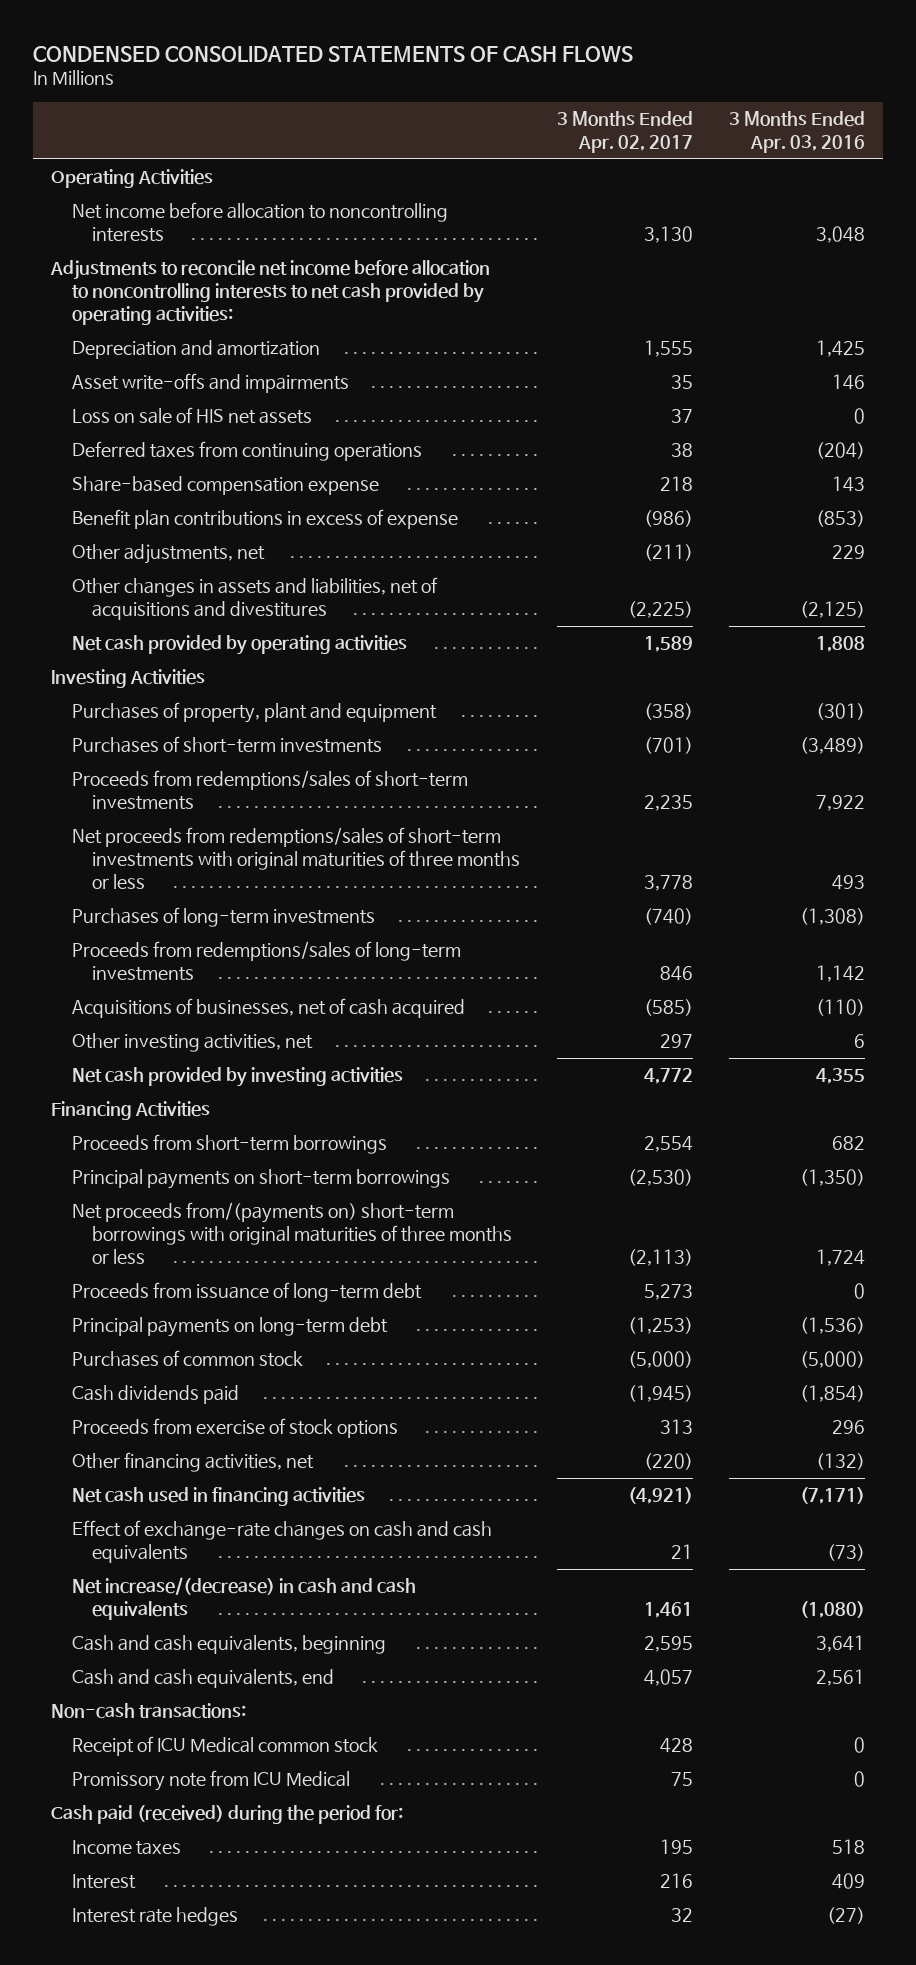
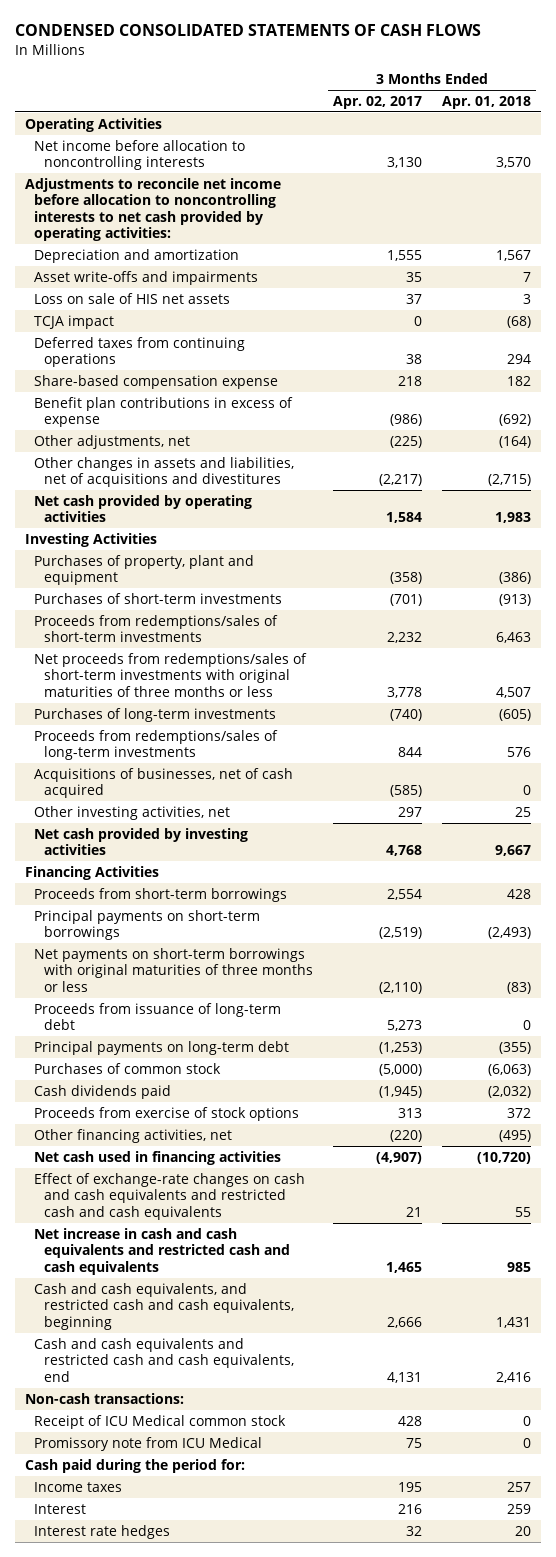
- | 3 Months Ended Apr. 02, 2017 | 3 Months Ended Apr. 03, 2016
+ | 3 Months Ended Apr. 02, 2017 | 3 Months Ended Apr. 01, 2018
+ TCJA impact | 0 | (68)
- Other adjustments, net | (211) | 229
- Other changes in assets and liabilities, net of acquisitions and divestitures | (2,225) | (2,125)
- Net cash provided by operating activities | 1,589 | 1,808
+ Other adjustments, net | (225) | (164)
+ Other changes in assets and liabilities, net of acquisitions and divestitures | (2,217) | (2,715)
+ Net cash provided by operating activities | 1,584 | 1,983
- Proceeds from redemptions/sales of short-term investments | 2,235 | 7,922
+ Proceeds from redemptions/sales of short-term investments | 2,232 | 6,463
- Proceeds from redemptions/sales of long-term investments | 846 | 1,142
+ Proceeds from redemptions/sales of long-term investments | 844 | 576
- Net cash provided by investing activities | 4,772 | 4,355
+ Net cash provided by investing activities | 4,768 | 9,667
- Principal payments on short-term borrowings | (2,530) | (1,350)
- Net proceeds from/(payments on) short-term borrowings with original maturities of three months or less | (2,113) | 1,724
+ Principal payments on short-term borrowings | (2,519) | (2,493)
+ Net payments on short-term borrowings with original maturities of three months or less | (2,110) | (83)
- Net cash used in financing activities | (4,921) | (7,171)
- Effect of exchange-rate changes on cash and cash equivalents | 21 | (73)
- Net increase/(decrease) in cash and cash equivalents | 1,461 | (1,080)
- Cash and cash equivalents, beginning | 2,595 | 3,641
- Cash and cash equivalents, end | 4,057 | 2,561
+ Net cash used in financing activities | (4,907) | (10,720)
+ Effect of exchange-rate changes on cash and cash equivalents and restricted cash and cash equivalents | 21 | 55
+ Net increase in cash and cash equivalents and restricted cash and cash equivalents | 1,465 | 985
+ Cash and cash equivalents, and restricted cash and cash equivalents, beginning | 2,666 | 1,431
+ Cash and cash equivalents and restricted cash and cash equivalents, end | 4,131 | 2,416
- Cash paid (received) during the period for:
+ Cash paid during the period for:

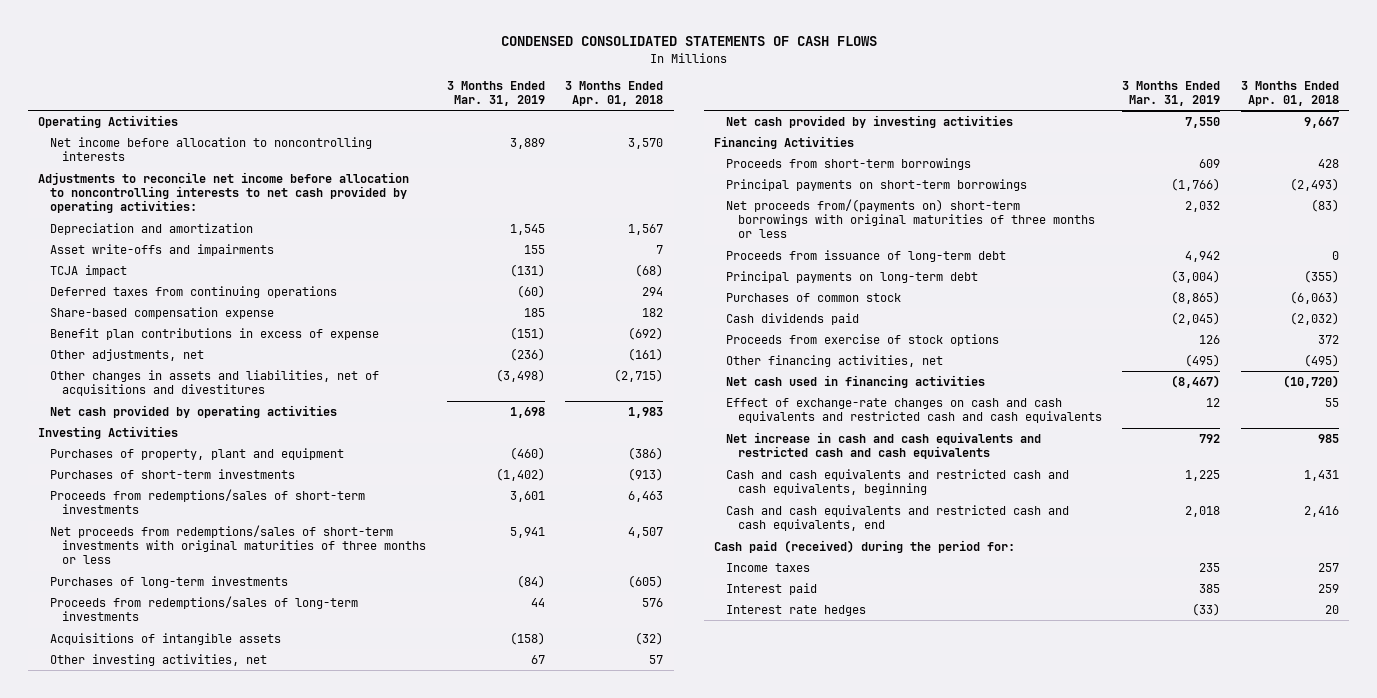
- | 3 Months Ended Apr. 02, 2017 | 3 Months Ended Apr. 01, 2018
+ | 3 Months Ended Mar. 31, 2019 | 3 Months Ended Apr. 01, 2018
- Loss on sale of HIS net assets | 37 | 3
- Other adjustments, net | (225) | (164)
+ Other adjustments, net | (236) | (161)
- Acquisitions of businesses, net of cash acquired | (585) | 0
- Other investing activities, net | 297 | 25
+ Acquisitions of intangible assets | (158) | (32)
+ Other investing activities, net | 67 | 57
- Net payments on short-term borrowings with original maturities of three months or less | (2,110) | (83)
+ Net proceeds from/(payments on) short-term borrowings with original maturities of three months or less | 2,032 | (83)
- Cash and cash equivalents, and restricted cash and cash equivalents, beginning | 2,666 | 1,431
+ Cash and cash equivalents and restricted cash and cash equivalents, beginning | 1,225 | 1,431
- Non-cash transactions:
- Receipt of ICU Medical common stock | 428 | 0
- Promissory note from ICU Medical | 75 | 0
- Cash paid during the period for:
+ Cash paid (received) during the period for:
- Interest | 216 | 259
+ Interest paid | 385 | 259

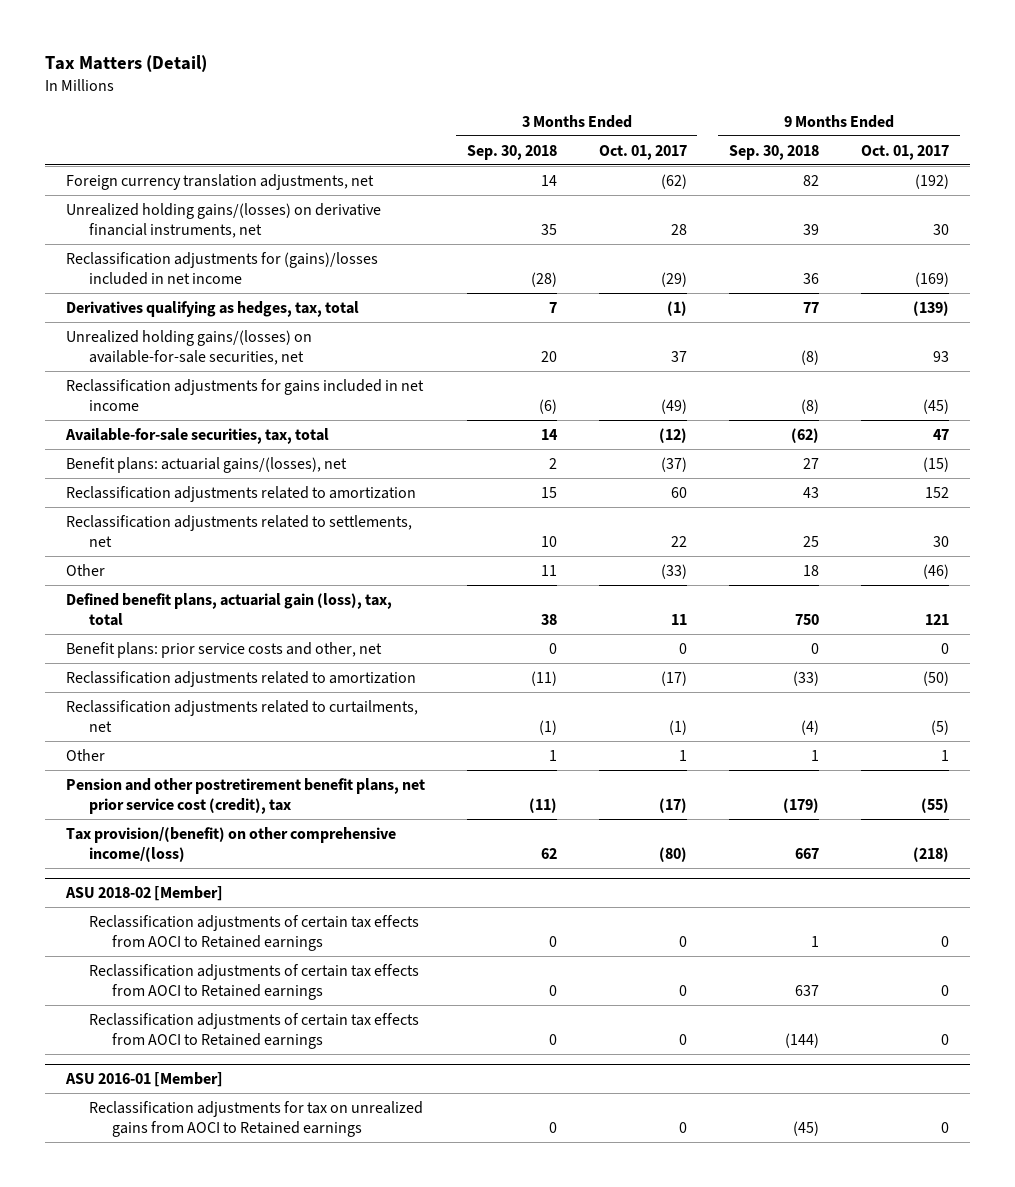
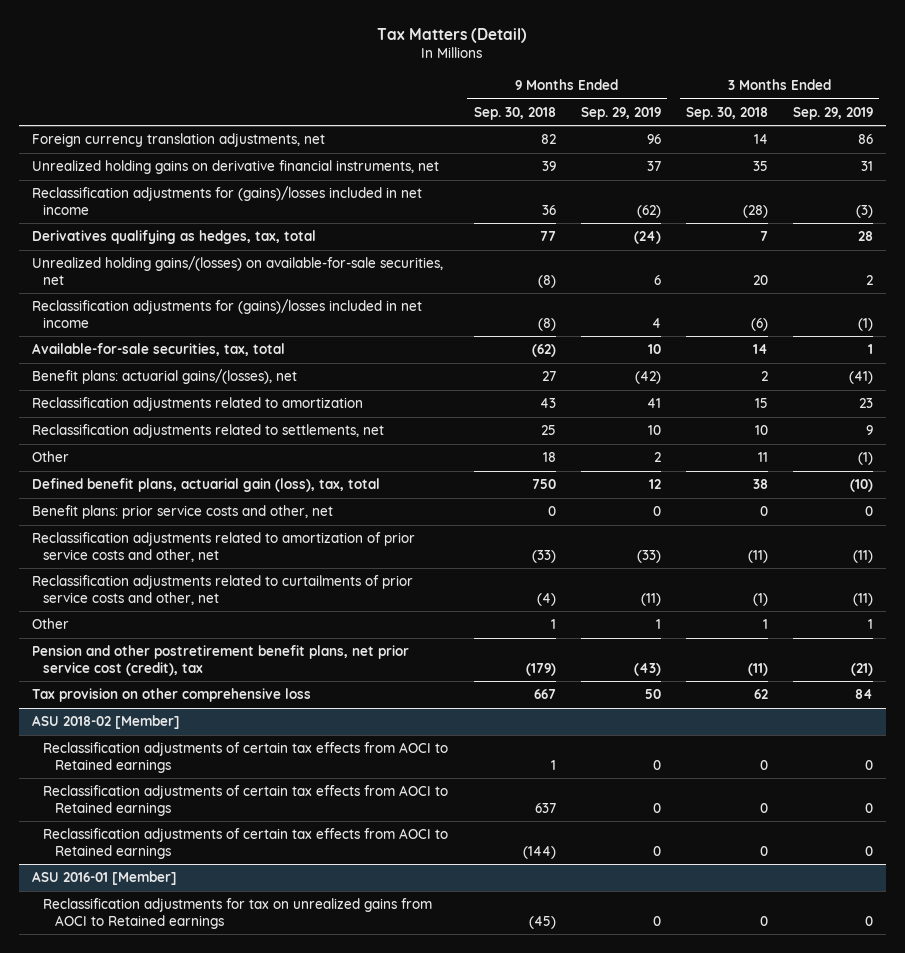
- | 3 Months Ended Sep. 30, 2018 | 3 Months Ended Oct. 01, 2017 | 9 Months Ended Sep. 30, 2018 | 9 Months Ended Oct. 01, 2017
+ | 9 Months Ended Sep. 30, 2018 | 9 Months Ended Sep. 29, 2019 | 3 Months Ended Sep. 30, 2018 | 3 Months Ended Sep. 29, 2019
- Unrealized holding gains/(losses) on derivative financial instruments, net | 35 | 28 | 39 | 30
+ Unrealized holding gains on derivative financial instruments, net | 39 | 37 | 35 | 31
- Reclassification adjustments for gains included in net income | (6) | (49) | (8) | (45)
+ Reclassification adjustments for (gains)/losses included in net income | (8) | 4 | (6) | (1)
- Reclassification adjustments related to amortization | (11) | (17) | (33) | (50)
- Reclassification adjustments related to curtailments, net | (1) | (1) | (4) | (5)
+ Reclassification adjustments related to amortization of prior service costs and other, net | (33) | (33) | (11) | (11)
+ Reclassification adjustments related to curtailments of prior service costs and other, net | (4) | (11) | (1) | (11)
- Tax provision/(benefit) on other comprehensive income/(loss) | 62 | (80) | 667 | (218)
+ Tax provision on other comprehensive loss | 667 | 50 | 62 | 84

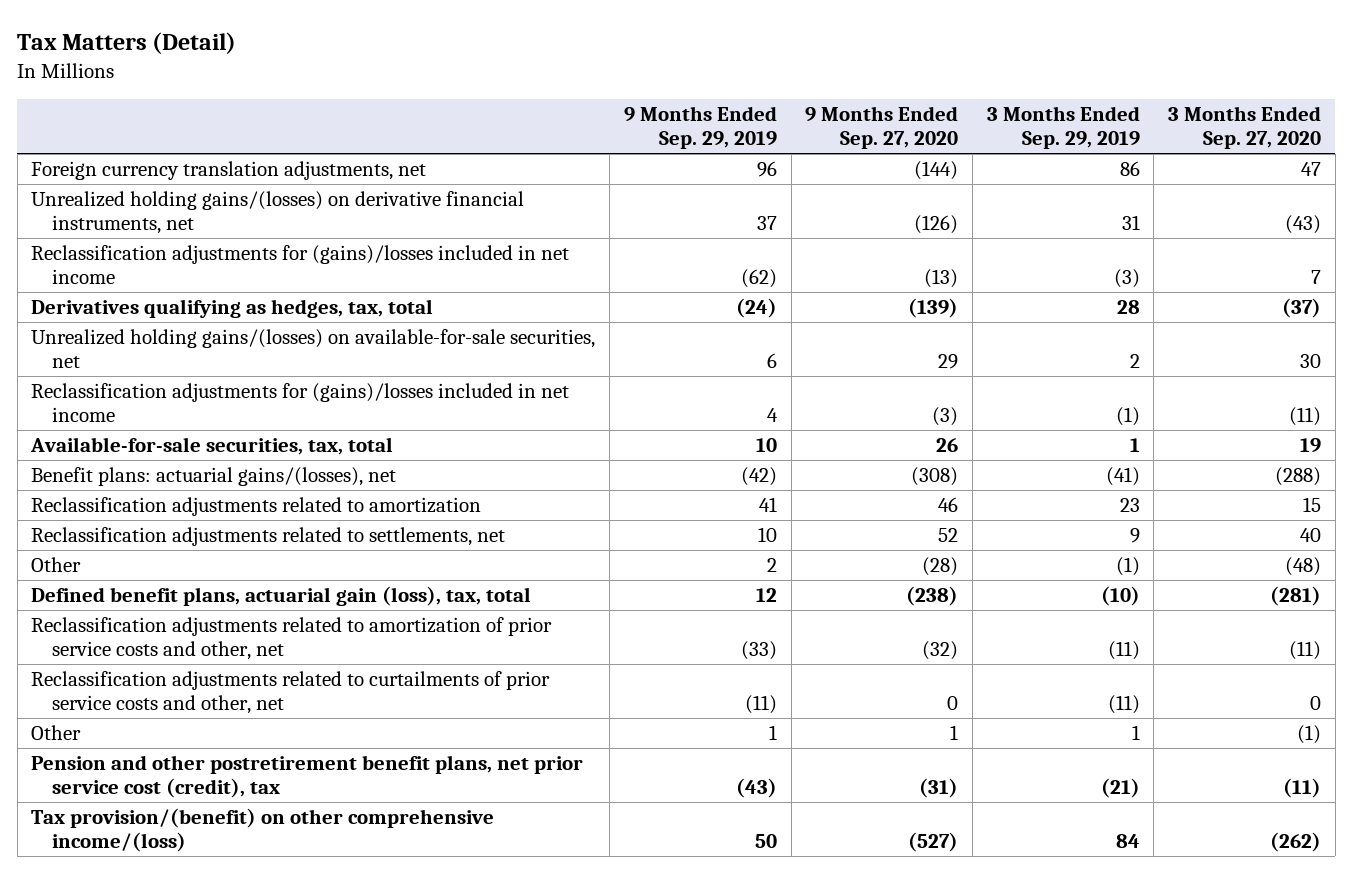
- | 9 Months Ended Sep. 30, 2018 | 9 Months Ended Sep. 29, 2019 | 3 Months Ended Sep. 30, 2018 | 3 Months Ended Sep. 29, 2019
+ | 9 Months Ended Sep. 29, 2019 | 9 Months Ended Sep. 27, 2020 | 3 Months Ended Sep. 29, 2019 | 3 Months Ended Sep. 27, 2020
- Unrealized holding gains on derivative financial instruments, net | 39 | 37 | 35 | 31
+ Unrealized holding gains/(losses) on derivative financial instruments, net | 37 | (126) | 31 | (43)
- Benefit plans: prior service costs and other, net | 0 | 0 | 0 | 0
- Tax provision on other comprehensive loss | 667 | 50 | 62 | 84
- ASU 2018-02 [Member]
- Reclassification adjustments of certain tax effects from AOCI to Retained earnings | 1 | 0 | 0 | 0
- Reclassification adjustments of certain tax effects from AOCI to Retained earnings | 637 | 0 | 0 | 0
- Reclassification adjustments of certain tax effects from AOCI to Retained earnings | (144) | 0 | 0 | 0
- ASU 2016-01 [Member]
- Reclassification adjustments for tax on unrealized gains from AOCI to Retained earnings | (45) | 0 | 0 | 0
+ Tax provision/(benefit) on other comprehensive income/(loss) | 50 | (527) | 84 | (262)

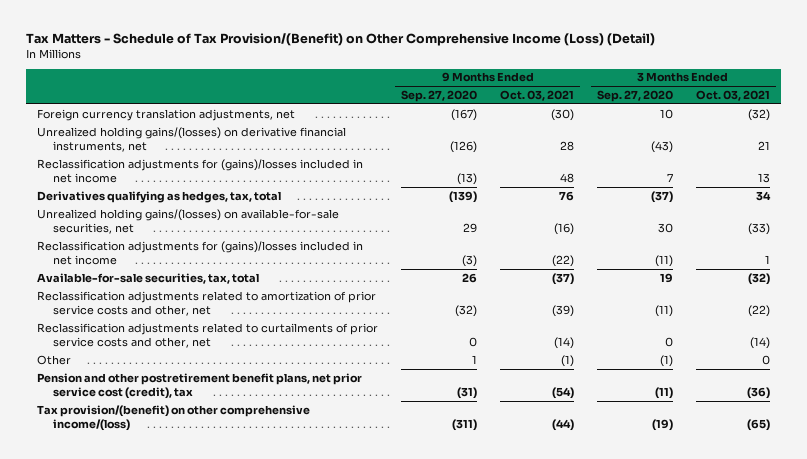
- Tax Matters (Detail)
+ Tax Matters - Schedule of Tax Provision/(Benefit) on Other Comprehensive Income (Loss) (Detail)
- | 9 Months Ended Sep. 29, 2019 | 9 Months Ended Sep. 27, 2020 | 3 Months Ended Sep. 29, 2019 | 3 Months Ended Sep. 27, 2020
+ | 9 Months Ended Sep. 27, 2020 | 9 Months Ended Oct. 03, 2021 | 3 Months Ended Sep. 27, 2020 | 3 Months Ended Oct. 03, 2021
- Foreign currency translation adjustments, net | 96 | (144) | 86 | 47
+ Foreign currency translation adjustments, net | (167) | (30) | 10 | (32)
- Benefit plans: actuarial gains/(losses), net | (42) | (308) | (41) | (288)
- Reclassification adjustments related to amortization | 41 | 46 | 23 | 15
- Reclassification adjustments related to settlements, net | 10 | 52 | 9 | 40
- Other | 2 | (28) | (1) | (48)
- Defined benefit plans, actuarial gain (loss), tax, total | 12 | (238) | (10) | (281)
- Tax provision/(benefit) on other comprehensive income/(loss) | 50 | (527) | 84 | (262)
+ Tax provision/(benefit) on other comprehensive income/(loss) | (311) | (44) | (19) | (65)

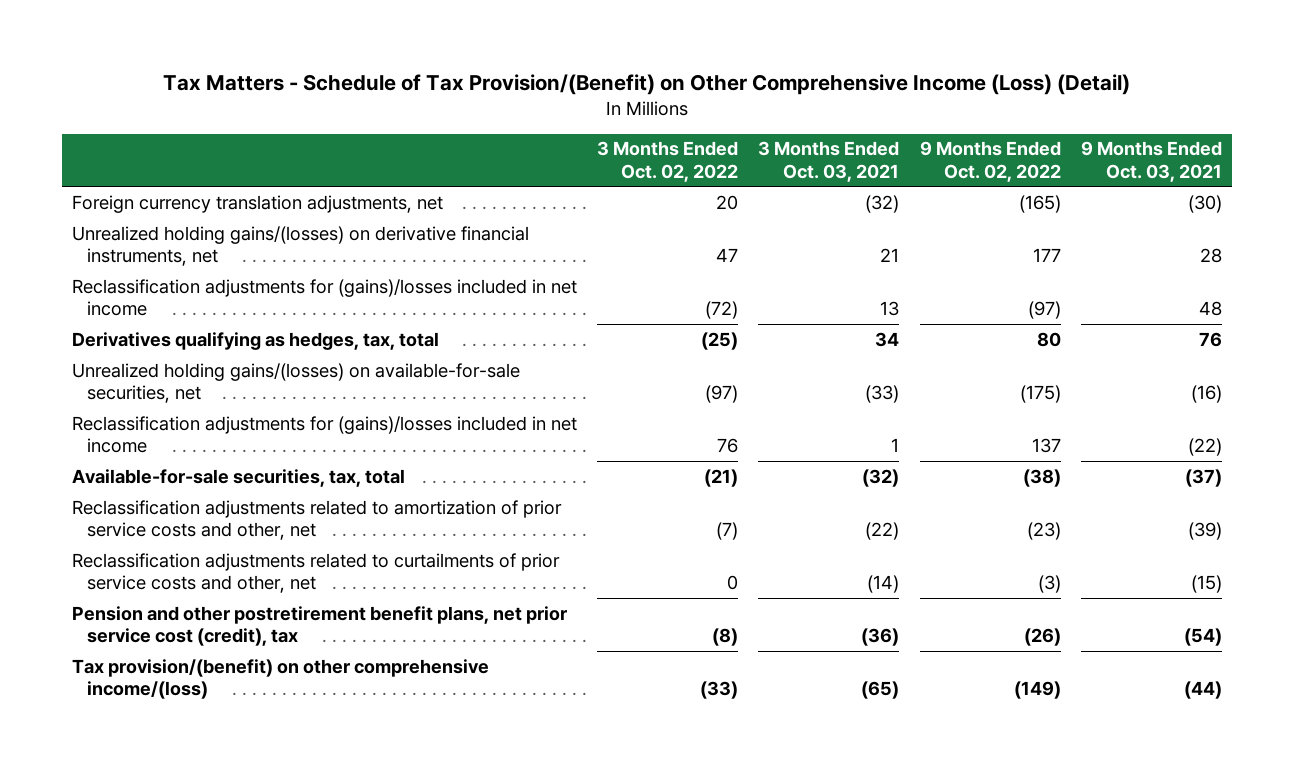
- | 9 Months Ended Sep. 27, 2020 | 9 Months Ended Oct. 03, 2021 | 3 Months Ended Sep. 27, 2020 | 3 Months Ended Oct. 03, 2021
+ | 3 Months Ended Oct. 02, 2022 | 3 Months Ended Oct. 03, 2021 | 9 Months Ended Oct. 02, 2022 | 9 Months Ended Oct. 03, 2021
- Reclassification adjustments related to curtailments of prior service costs and other, net | 0 | (14) | 0 | (14)
- Other | 1 | (1) | (1) | 0
+ Reclassification adjustments related to curtailments of prior service costs and other, net | 0 | (14) | (3) | (15)

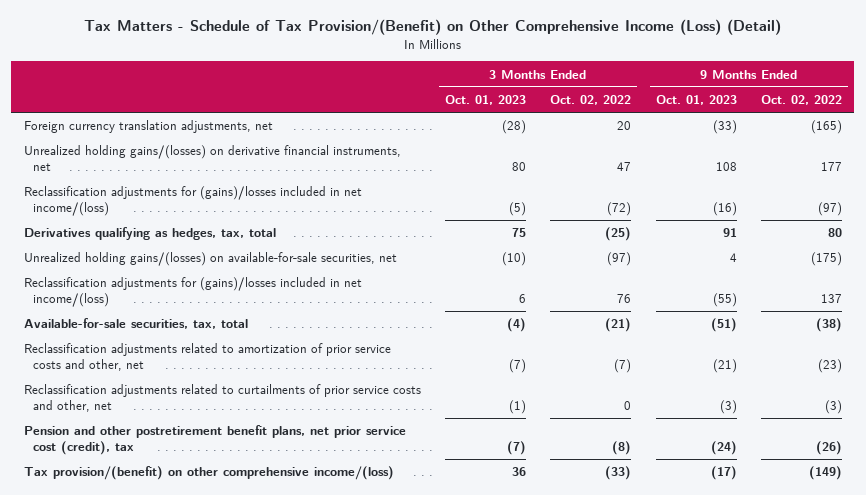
- | 3 Months Ended Oct. 02, 2022 | 3 Months Ended Oct. 03, 2021 | 9 Months Ended Oct. 02, 2022 | 9 Months Ended Oct. 03, 2021
+ | 3 Months Ended Oct. 01, 2023 | 3 Months Ended Oct. 02, 2022 | 9 Months Ended Oct. 01, 2023 | 9 Months Ended Oct. 02, 2022
- Reclassification adjustments for (gains)/losses included in net income | (72) | 13 | (97) | 48
+ Reclassification adjustments for (gains)/losses included in net income/(loss) | (5) | (72) | (16) | (97)
- Reclassification adjustments for (gains)/losses included in net income | 76 | 1 | 137 | (22)
+ Reclassification adjustments for (gains)/losses included in net income/(loss) | 6 | 76 | (55) | 137

